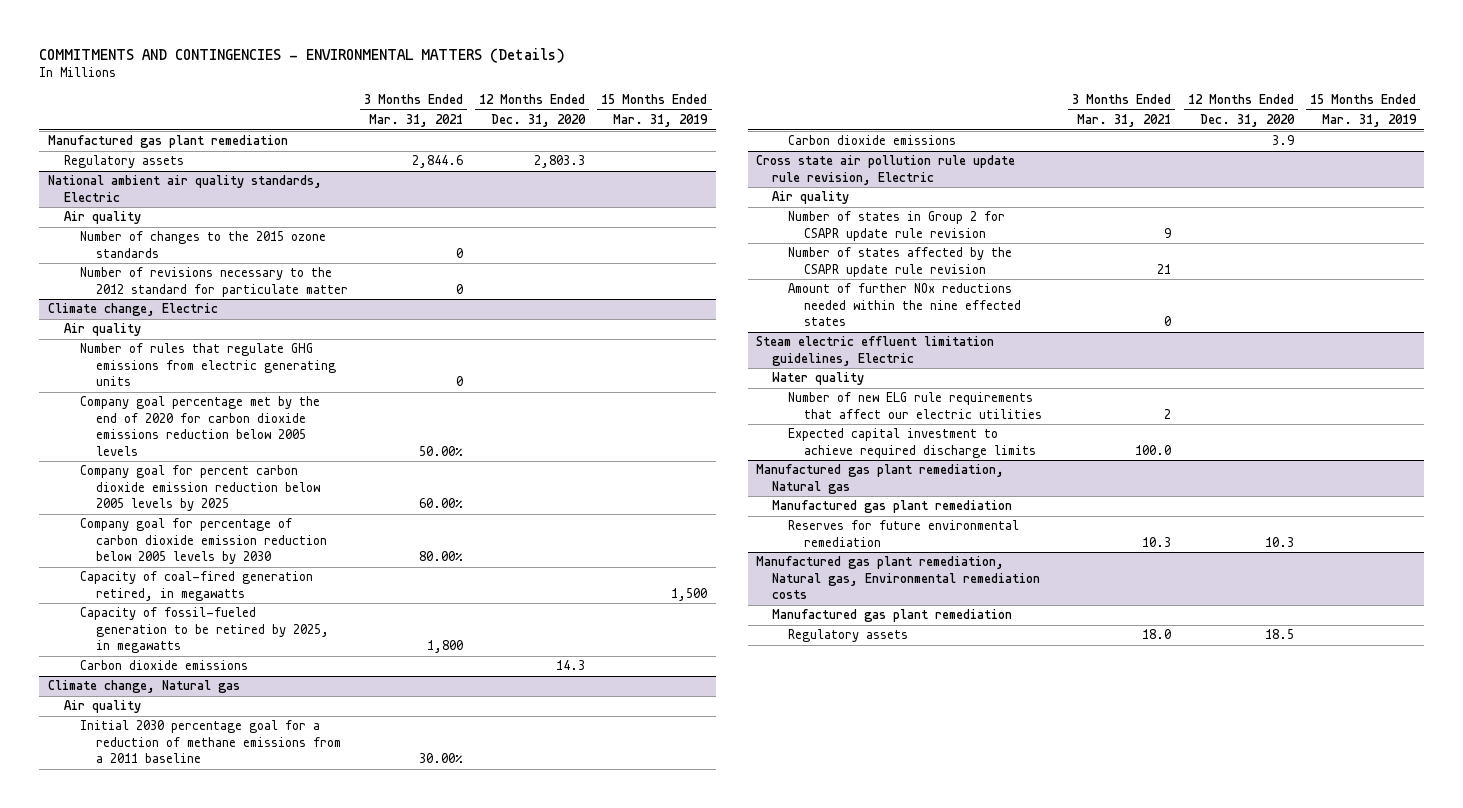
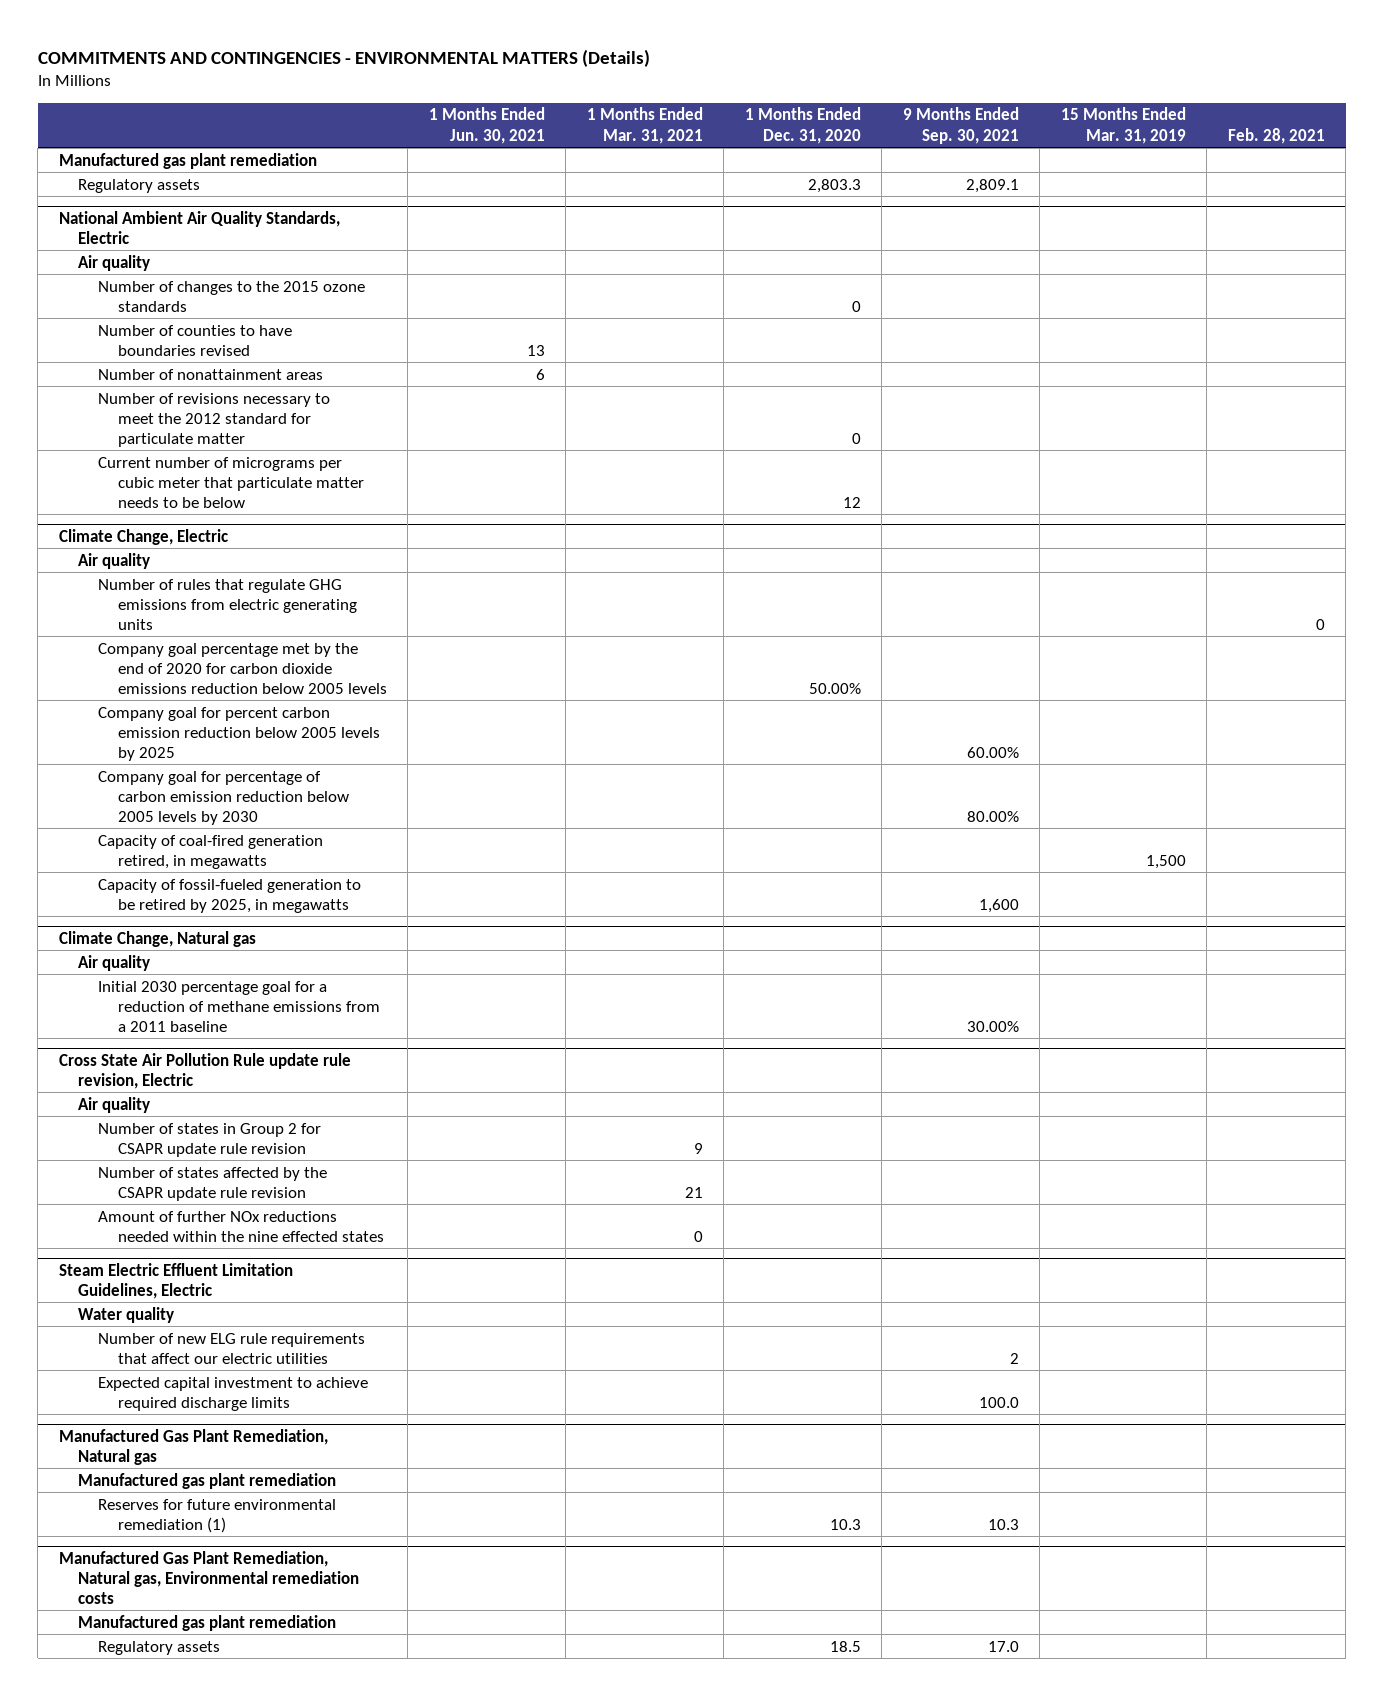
- | 3 Months Ended Mar. 31, 2021 | 12 Months Ended Dec. 31, 2020 | 15 Months Ended Mar. 31, 2019
+ | 1 Months Ended Jun. 30, 2021 | 1 Months Ended Mar. 31, 2021 | 1 Months Ended Dec. 31, 2020 | 9 Months Ended Sep. 30, 2021 | 15 Months Ended Mar. 31, 2019 | Feb. 28, 2021
- National ambient air quality standards, Electric
+ National Ambient Air Quality Standards, Electric
- Number of revisions necessary to the 2012 standard for particulate matter | 0 | |
- Climate change, Electric
+ Number of counties to have boundaries revised | 13 | | | | |
+ Number of nonattainment areas | 6 | | | | |
+ Number of revisions necessary to meet the 2012 standard for particulate matter | | | 0 | | |
+ Current number of micrograms per cubic meter that particulate matter needs to be below | | | 12 | | |
+ Climate Change, Electric
- Company goal for percent carbon dioxide emission reduction below 2005 levels by 2025 | 60.00% | |
- Company goal for percentage of carbon dioxide emission reduction below 2005 levels by 2030 | 80.00% | |
+ Company goal for percent carbon emission reduction below 2005 levels by 2025 | | | | 60.00% | |
+ Company goal for percentage of carbon emission reduction below 2005 levels by 2030 | | | | 80.00% | |
- Carbon dioxide emissions | | 14.3 |
- Climate change, Natural gas
+ Climate Change, Natural gas
- Carbon dioxide emissions | | 3.9 |
- Cross state air pollution rule update rule revision, Electric
+ Cross State Air Pollution Rule update rule revision, Electric
- Steam electric effluent limitation guidelines, Electric
+ Steam Electric Effluent Limitation Guidelines, Electric
- Manufactured gas plant remediation, Natural gas
+ Manufactured Gas Plant Remediation, Natural gas
- Reserves for future environmental remediation | 10.3 | 10.3 |
- Manufactured gas plant remediation, Natural gas, Environmental remediation costs
+ Reserves for future environmental remediation (1) | | | 10.3 | 10.3 | |
+ Manufactured Gas Plant Remediation, Natural gas, Environmental remediation costs

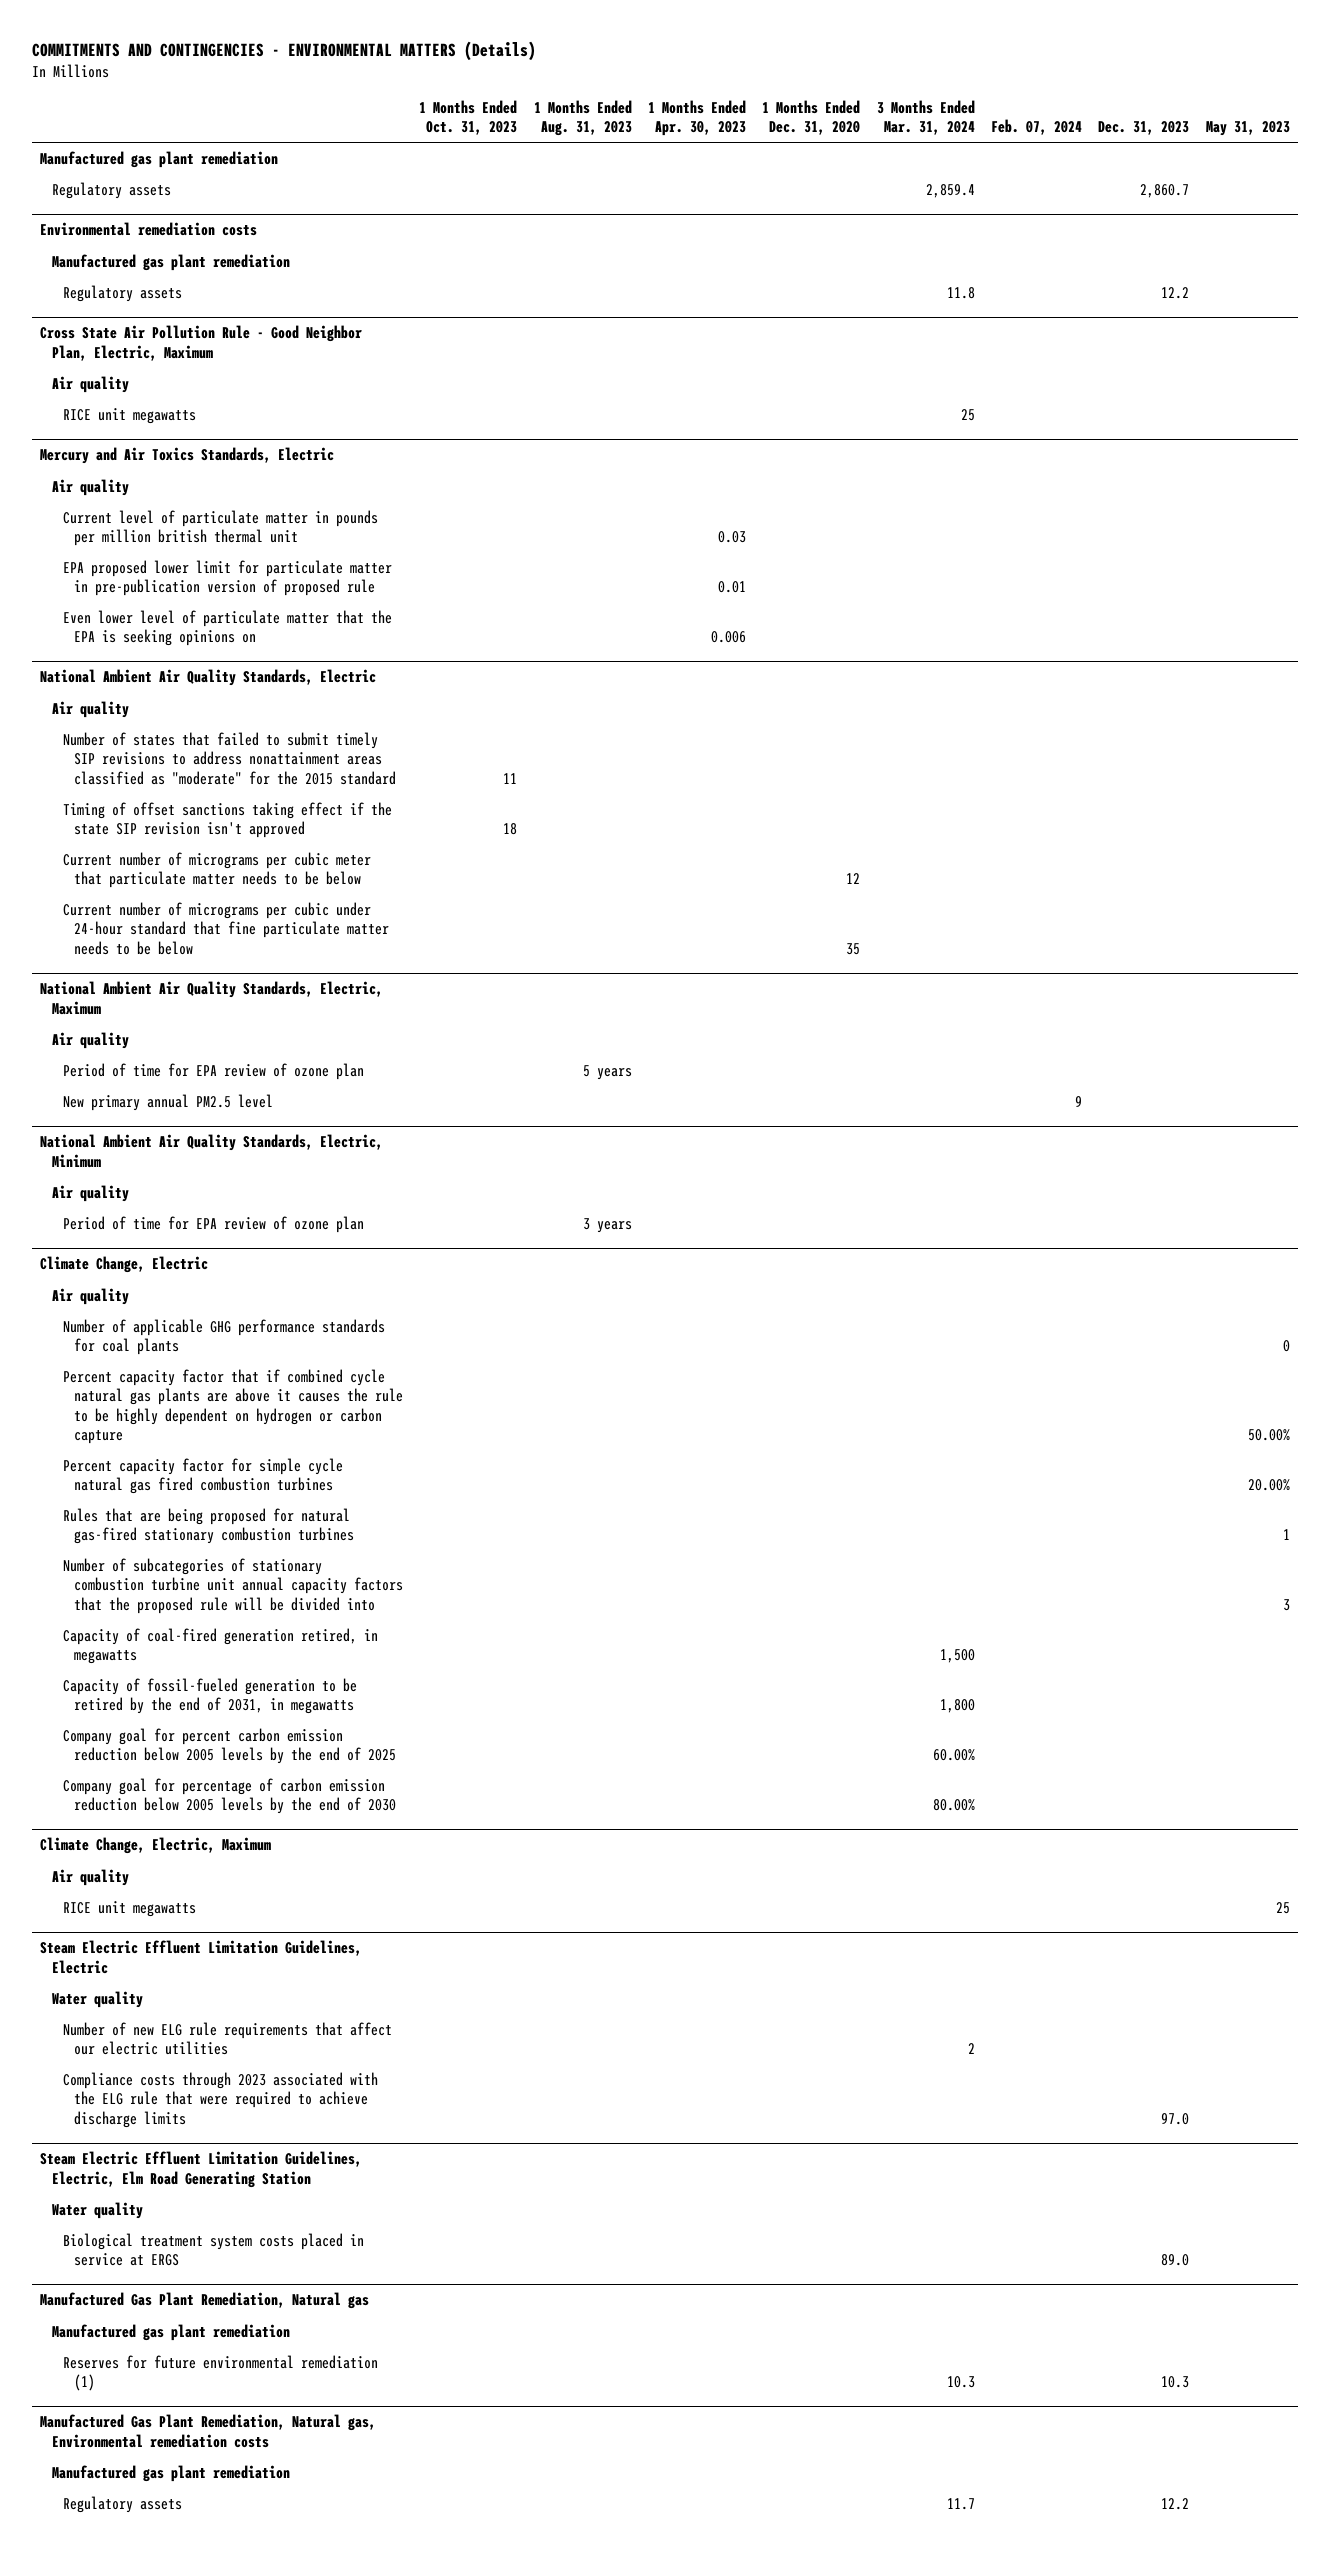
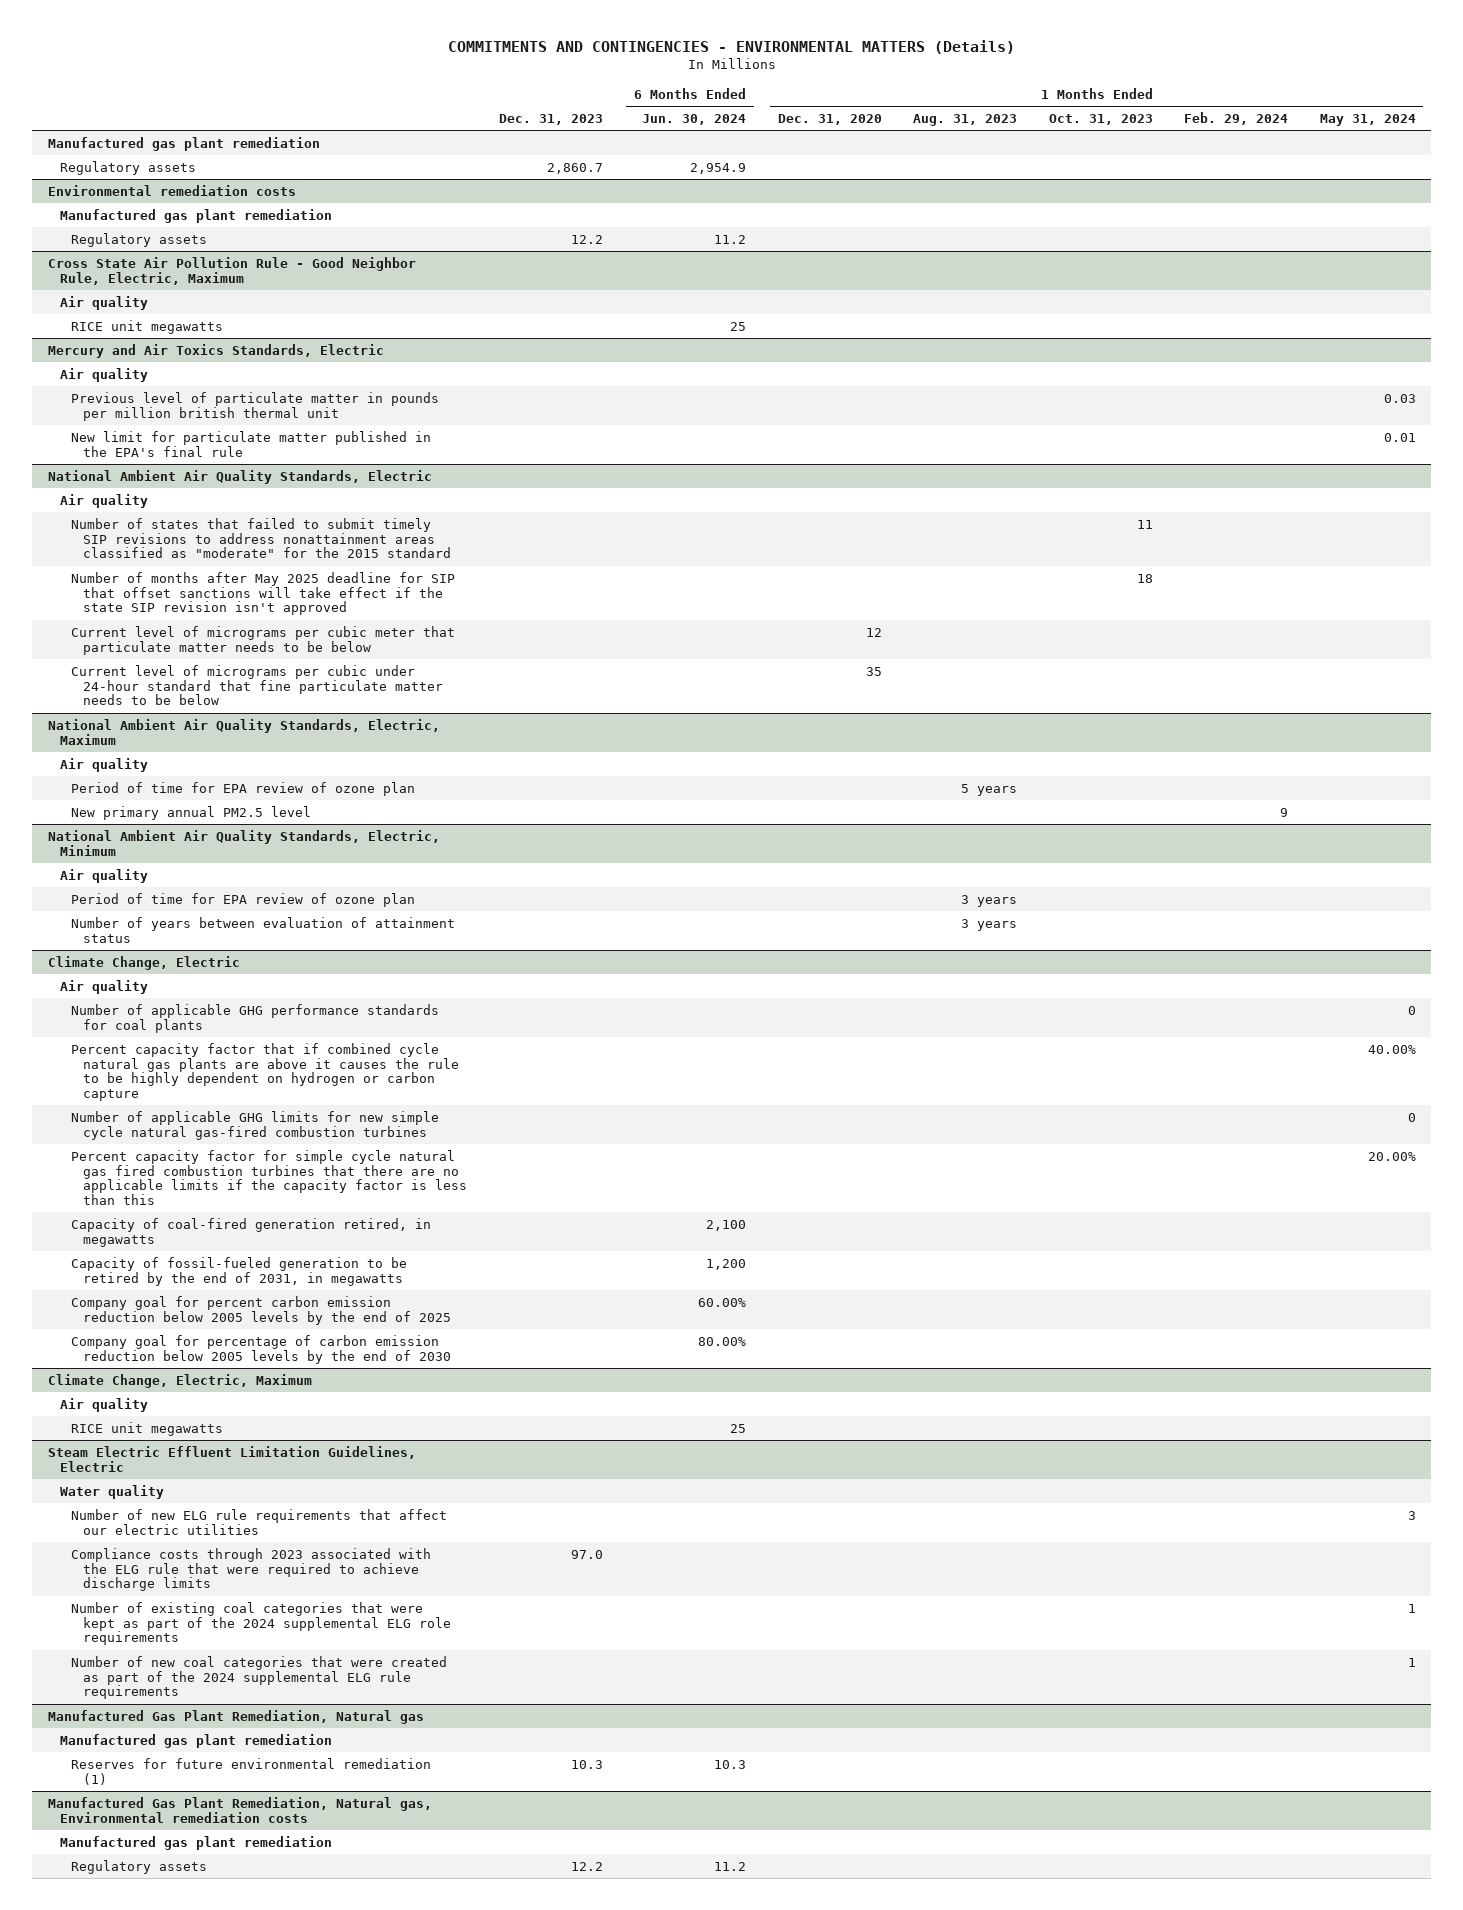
- | 1 Months Ended Oct. 31, 2023 | 1 Months Ended Aug. 31, 2023 | 1 Months Ended Apr. 30, 2023 | 1 Months Ended Dec. 31, 2020 | 3 Months Ended Mar. 31, 2024 | Feb. 07, 2024 | Dec. 31, 2023 | May 31, 2023
+ | Dec. 31, 2023 | 6 Months Ended Jun. 30, 2024 | 1 Months Ended Dec. 31, 2020 | 1 Months Ended Aug. 31, 2023 | 1 Months Ended Oct. 31, 2023 | 1 Months Ended Feb. 29, 2024 | 1 Months Ended May 31, 2024
- Cross State Air Pollution Rule - Good Neighbor Plan, Electric, Maximum
+ Cross State Air Pollution Rule - Good Neighbor Rule, Electric, Maximum
@ Mercury and Air Toxics Standards, Electric
- Current level of particulate matter in pounds per million british thermal unit | | | 0.03 | | | | |
- EPA proposed lower limit for particulate matter in pre-publication version of proposed rule | | | 0.01 | | | | |
- Even lower level of particulate matter that the EPA is seeking opinions on | | | 0.006 | | | | |
+ Previous level of particulate matter in pounds per million british thermal unit | | | | | | | 0.03
+ New limit for particulate matter published in the EPA's final rule | | | | | | | 0.01
@ National Ambient Air Quality Standards, Electric
- Timing of offset sanctions taking effect if the state SIP revision isn't approved | 18 | | | | | | |
- Current number of micrograms per cubic meter that particulate matter needs to be below | | | | 12 | | | |
- Current number of micrograms per cubic under 24-hour standard that fine particulate matter needs to be below | | | | 35 | | | |
+ Number of months after May 2025 deadline for SIP that offset sanctions will take effect if the state SIP revision isn't approved | | | | | 18 | |
+ Current level of micrograms per cubic meter that particulate matter needs to be below | | | 12 | | | |
+ Current level of micrograms per cubic under 24-hour standard that fine particulate matter needs to be below | | | 35 | | | |
@ National Ambient Air Quality Standards, Electric, Minimum
+ Number of years between evaluation of attainment status | | | | 3 years | | |
@ Climate Change, Electric
- Percent capacity factor for simple cycle natural gas fired combustion turbines | | | | | | | | 20.00%
- Rules that are being proposed for natural gas-fired stationary combustion turbines | | | | | | | | 1
- Number of subcategories of stationary combustion turbine unit annual capacity factors that the proposed rule will be divided into | | | | | | | | 3
+ Number of applicable GHG limits for new simple cycle natural gas-fired combustion turbines | | | | | | | 0
+ Percent capacity factor for simple cycle natural gas fired combustion turbines that there are no applicable limits if the capacity factor is less than this | | | | | | | 20.00%
- Steam Electric Effluent Limitation Guidelines, Electric, Elm Road Generating Station
- Water quality
- Biological treatment system costs placed in service at ERGS | | | | | | | 89.0 |
@ Steam Electric Effluent Limitation Guidelines, Electric
+ Number of existing coal categories that were kept as part of the 2024 supplemental ELG role requirements | | | | | | | 1
+ Number of new coal categories that were created as part of the 2024 supplemental ELG rule requirements | | | | | | | 1

